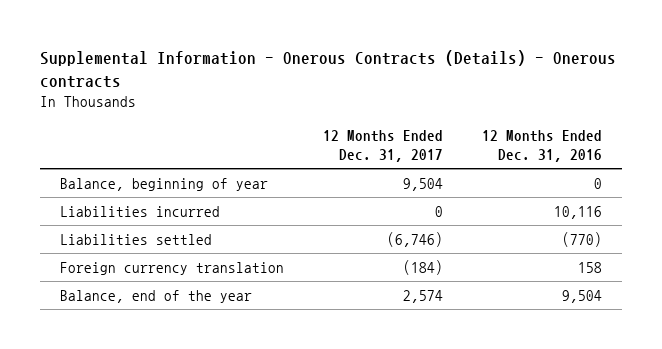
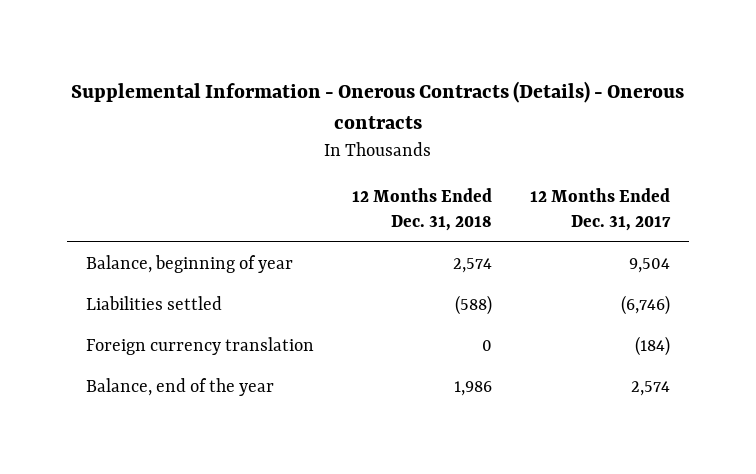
- | 12 Months Ended Dec. 31, 2017 | 12 Months Ended Dec. 31, 2016
+ | 12 Months Ended Dec. 31, 2018 | 12 Months Ended Dec. 31, 2017
- Liabilities incurred | 0 | 10,116

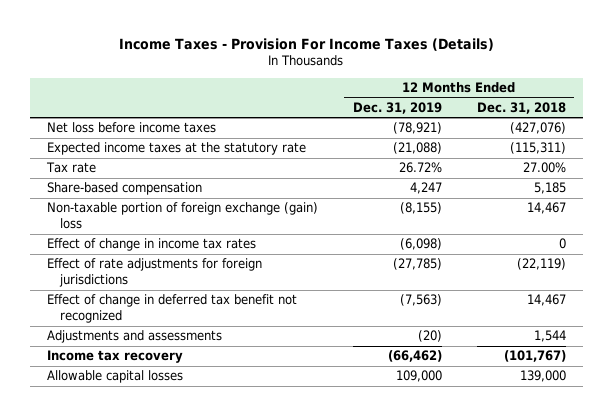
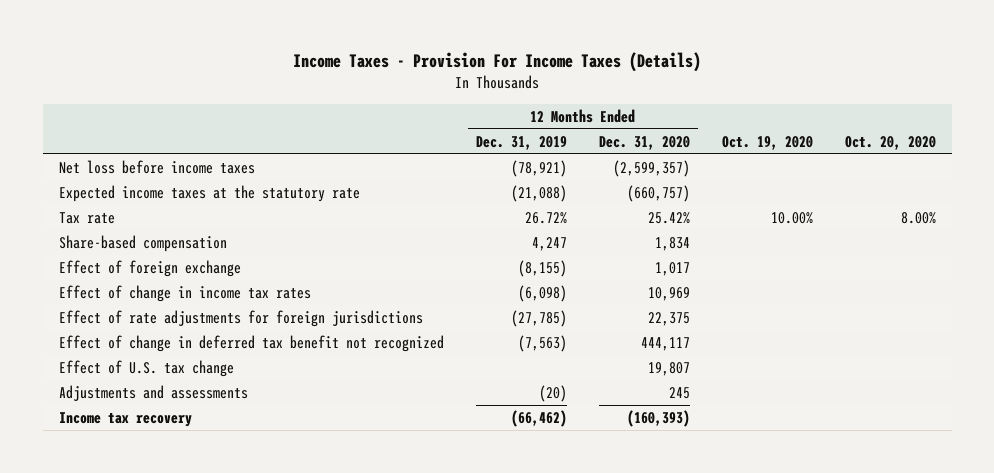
- | 12 Months Ended Dec. 31, 2019 | 12 Months Ended Dec. 31, 2018
+ | 12 Months Ended Dec. 31, 2019 | 12 Months Ended Dec. 31, 2020 | Oct. 19, 2020 | Oct. 20, 2020
- Non-taxable portion of foreign exchange (gain) loss | (8,155) | 14,467
+ Effect of foreign exchange | (8,155) | 1,017 | |
+ Effect of U.S. tax change | | 19,807 | |
- Allowable capital losses | 109,000 | 139,000

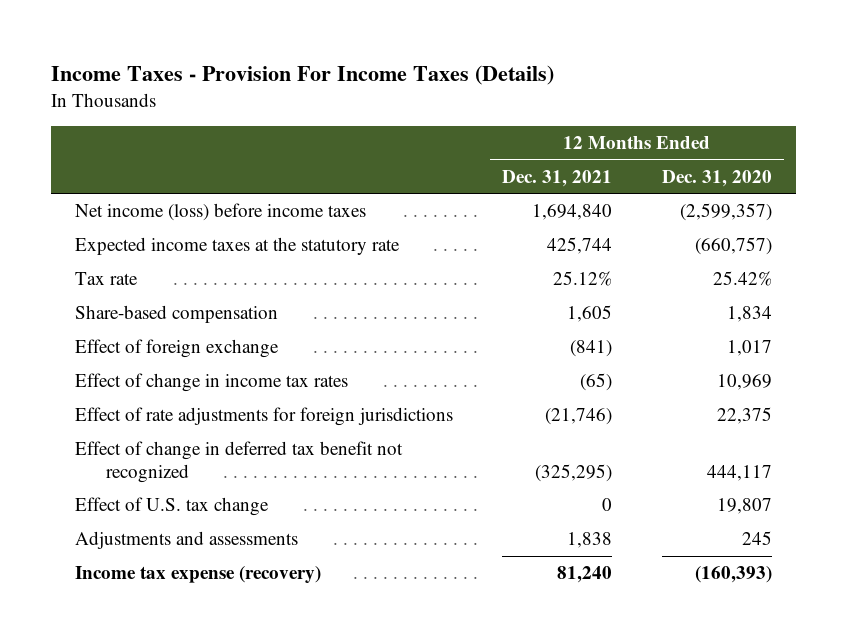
- | 12 Months Ended Dec. 31, 2019 | 12 Months Ended Dec. 31, 2020 | Oct. 19, 2020 | Oct. 20, 2020
+ | 12 Months Ended Dec. 31, 2021 | 12 Months Ended Dec. 31, 2020
- Net loss before income taxes | (78,921) | (2,599,357) | |
+ Net income (loss) before income taxes | 1,694,840 | (2,599,357)
- Income tax recovery | (66,462) | (160,393) | |
+ Income tax expense (recovery) | 81,240 | (160,393)

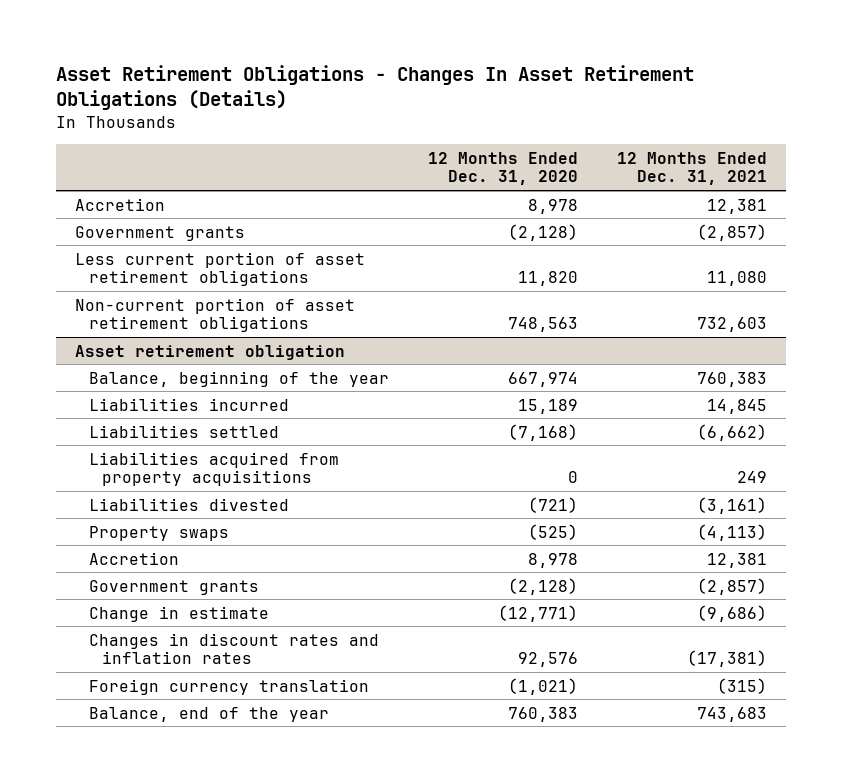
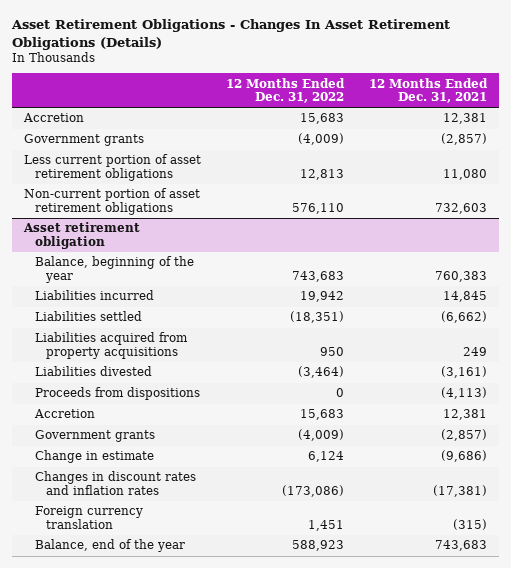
- | 12 Months Ended Dec. 31, 2020 | 12 Months Ended Dec. 31, 2021
+ | 12 Months Ended Dec. 31, 2022 | 12 Months Ended Dec. 31, 2021
@ Asset retirement obligation
- Property swaps | (525) | (4,113)
+ Proceeds from dispositions | 0 | (4,113)

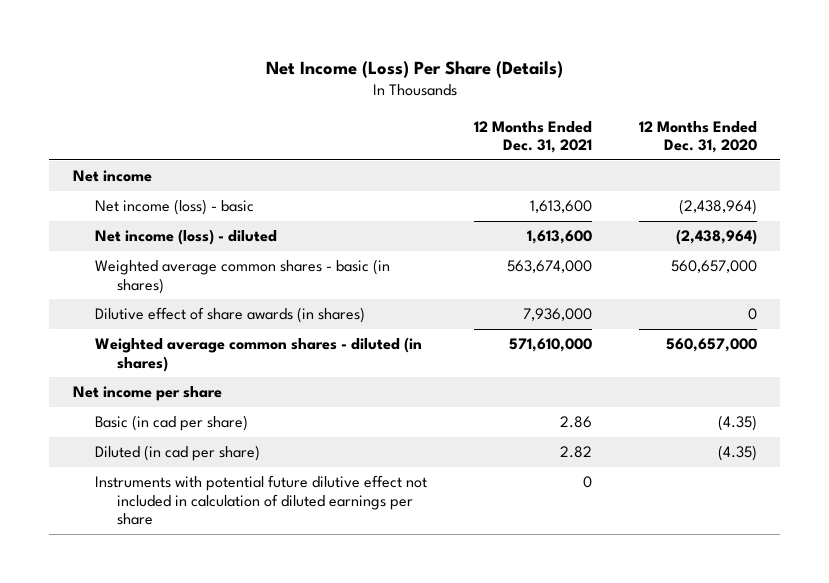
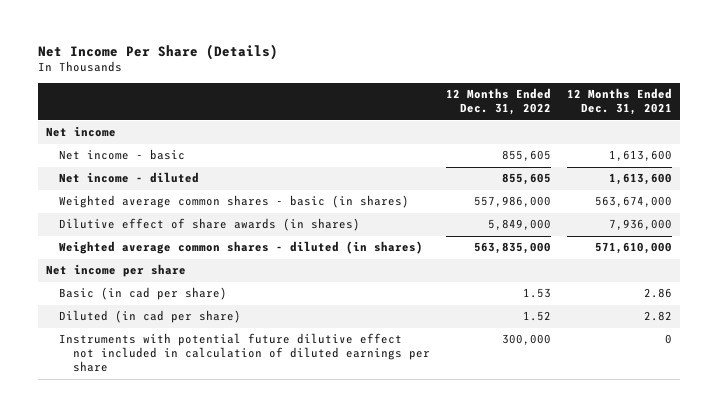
- Net Income (Loss) Per Share (Details)
+ Net Income Per Share (Details)
- | 12 Months Ended Dec. 31, 2021 | 12 Months Ended Dec. 31, 2020
+ | 12 Months Ended Dec. 31, 2022 | 12 Months Ended Dec. 31, 2021
- Net income (loss) - basic | 1,613,600 | (2,438,964)
- Net income (loss) - diluted | 1,613,600 | (2,438,964)
+ Net income - basic | 855,605 | 1,613,600
+ Net income - diluted | 855,605 | 1,613,600

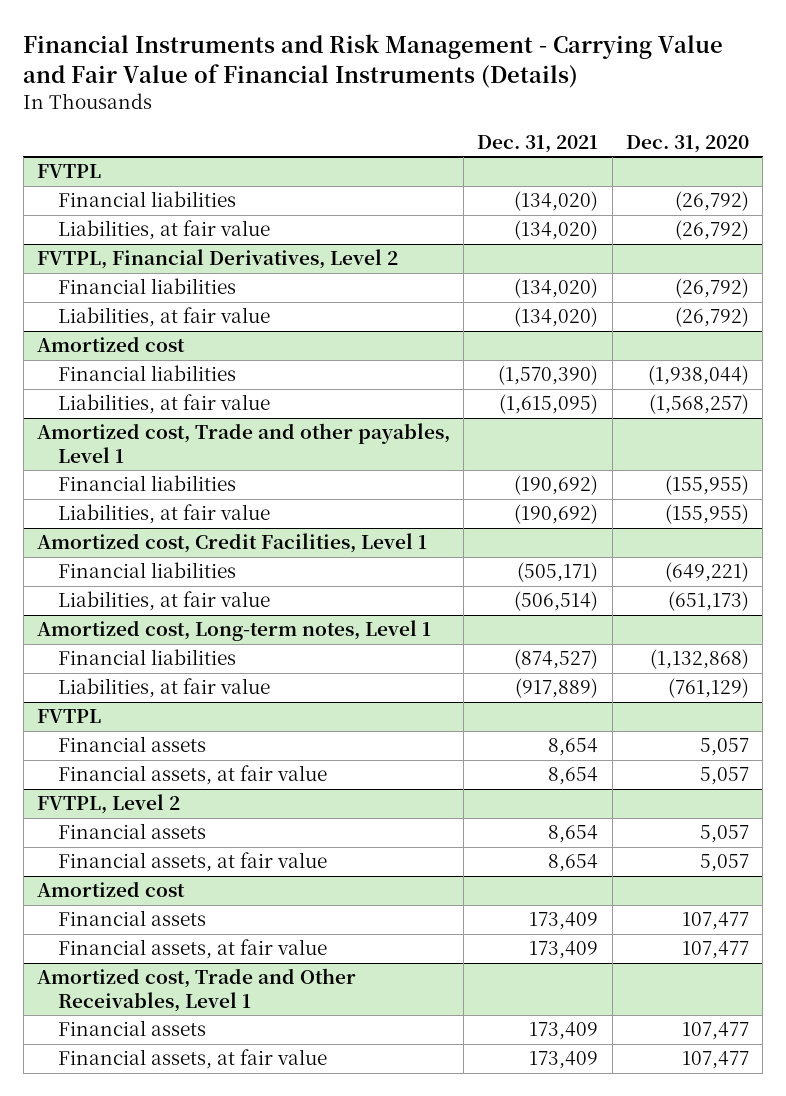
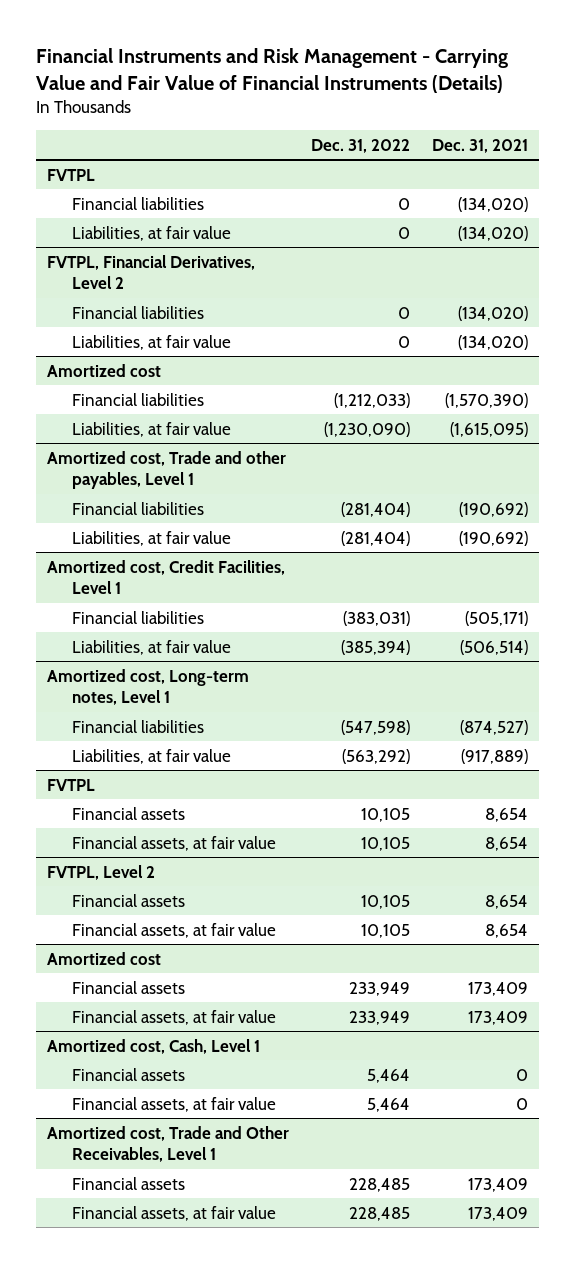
- | Dec. 31, 2021 | Dec. 31, 2020
+ | Dec. 31, 2022 | Dec. 31, 2021
+ Amortized cost, Cash, Level 1
+ Financial assets | 5,464 | 0
+ Financial assets, at fair value | 5,464 | 0

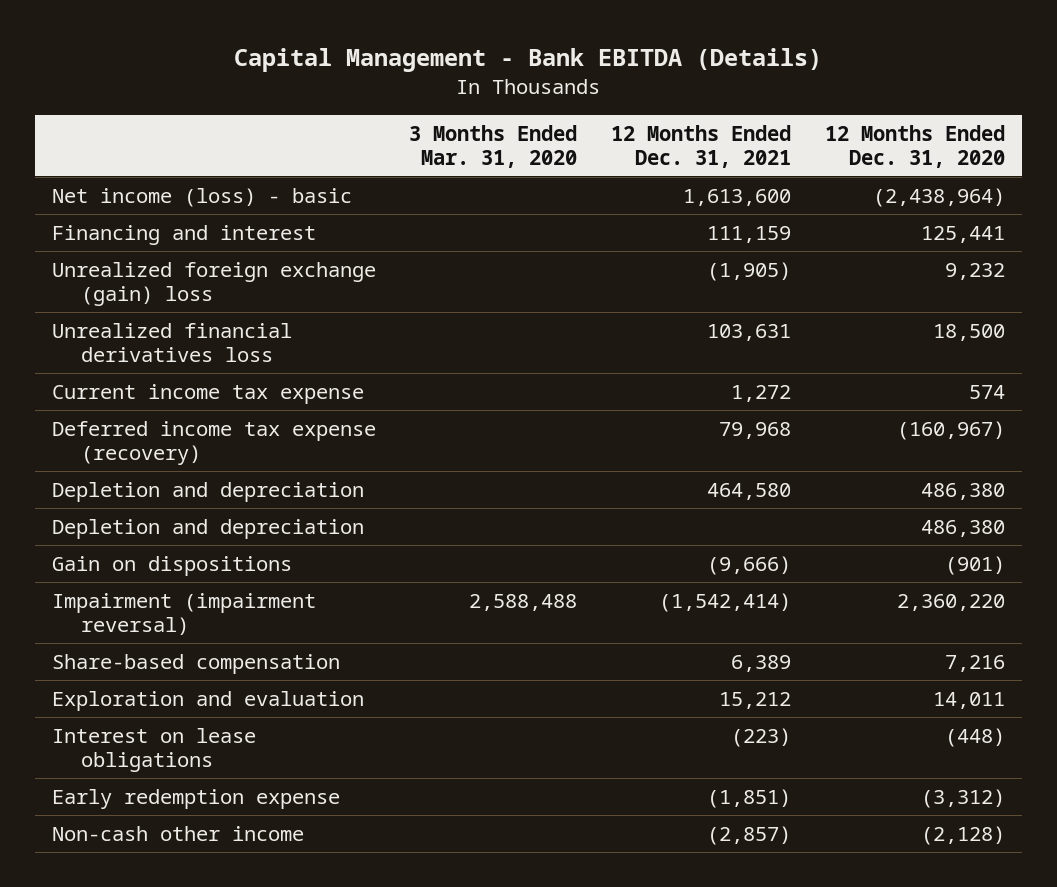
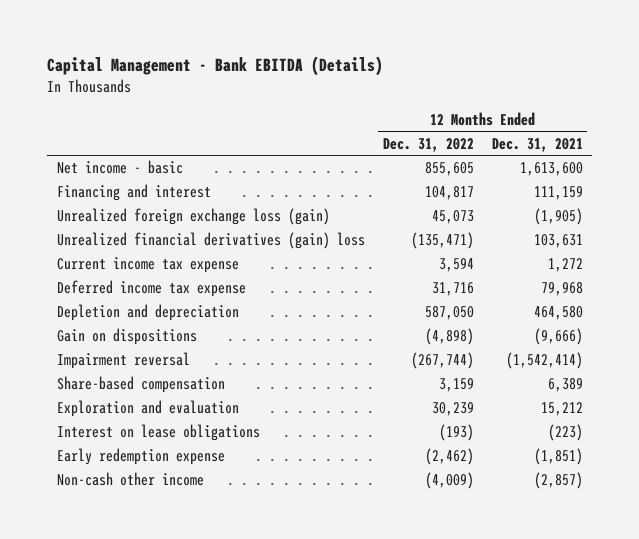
- | 3 Months Ended Mar. 31, 2020 | 12 Months Ended Dec. 31, 2021 | 12 Months Ended Dec. 31, 2020
+ | 12 Months Ended Dec. 31, 2022 | 12 Months Ended Dec. 31, 2021
- Net income (loss) - basic | | 1,613,600 | (2,438,964)
+ Net income - basic | 855,605 | 1,613,600
- Unrealized foreign exchange (gain) loss | | (1,905) | 9,232
- Unrealized financial derivatives loss | | 103,631 | 18,500
+ Unrealized foreign exchange loss (gain) | 45,073 | (1,905)
+ Unrealized financial derivatives (gain) loss | (135,471) | 103,631
- Deferred income tax expense (recovery) | | 79,968 | (160,967)
+ Deferred income tax expense | 31,716 | 79,968
- Depletion and depreciation | | | 486,380
- Impairment (impairment reversal) | 2,588,488 | (1,542,414) | 2,360,220
+ Impairment reversal | (267,744) | (1,542,414)

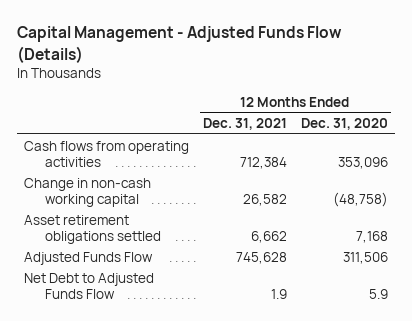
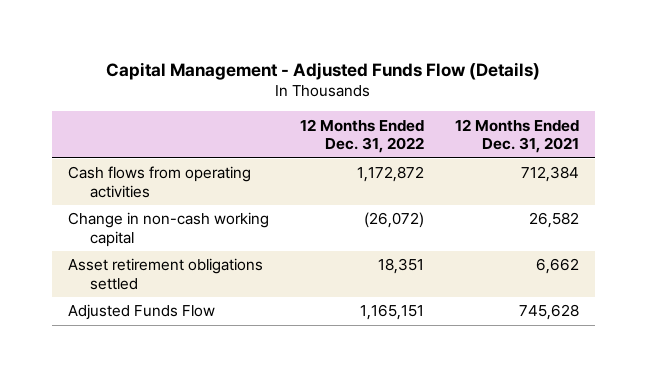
- | 12 Months Ended Dec. 31, 2021 | 12 Months Ended Dec. 31, 2020
+ | 12 Months Ended Dec. 31, 2022 | 12 Months Ended Dec. 31, 2021
- Net Debt to Adjusted Funds Flow | 1.9 | 5.9

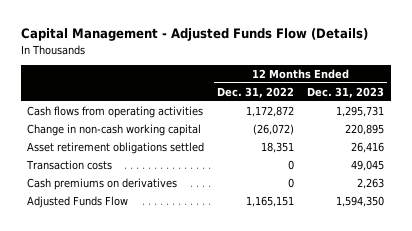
- | 12 Months Ended Dec. 31, 2022 | 12 Months Ended Dec. 31, 2021
+ | 12 Months Ended Dec. 31, 2022 | 12 Months Ended Dec. 31, 2023
+ Transaction costs | 0 | 49,045
+ Cash premiums on derivatives | 0 | 2,263

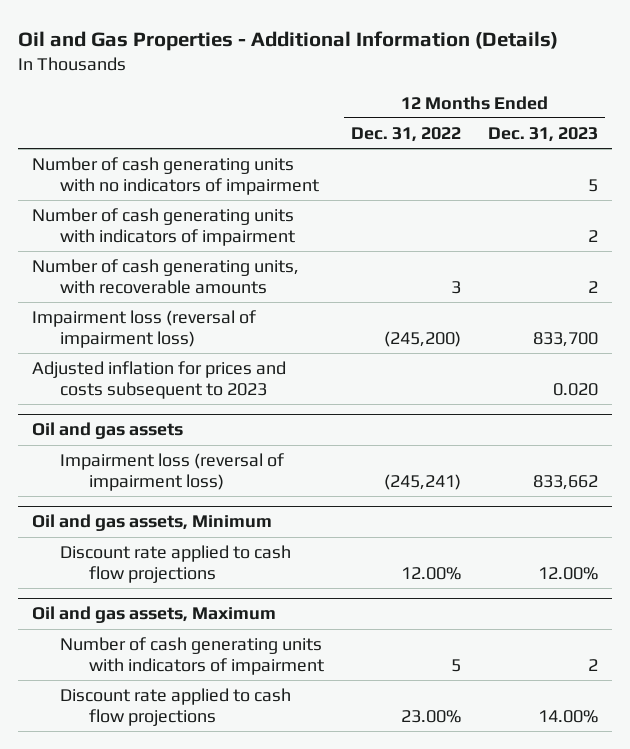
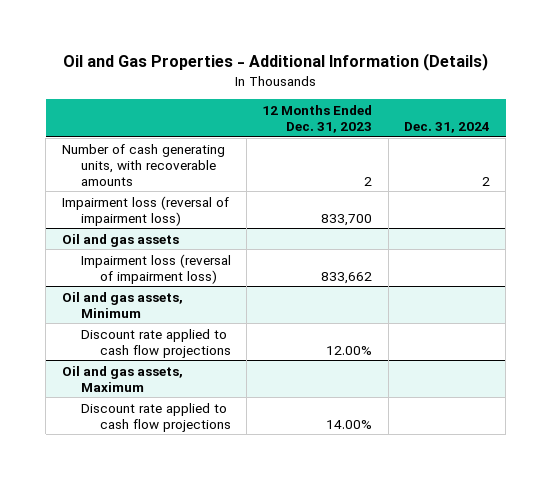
- | 12 Months Ended Dec. 31, 2022 | 12 Months Ended Dec. 31, 2023
+ | 12 Months Ended Dec. 31, 2023 | Dec. 31, 2024
- Number of cash generating units with no indicators of impairment | | 5
- Number of cash generating units with indicators of impairment | | 2
- Adjusted inflation for prices and costs subsequent to 2023 | | 0.020
@ Oil and gas assets, Maximum
- Number of cash generating units with indicators of impairment | 5 | 2

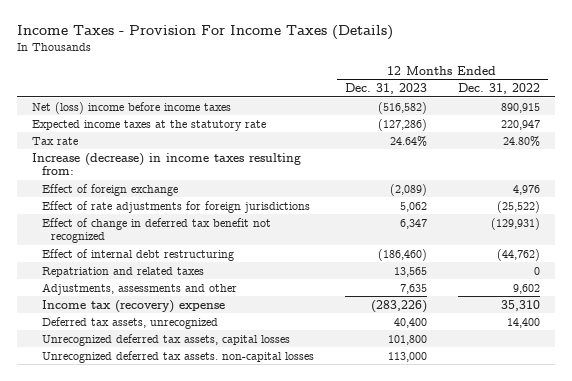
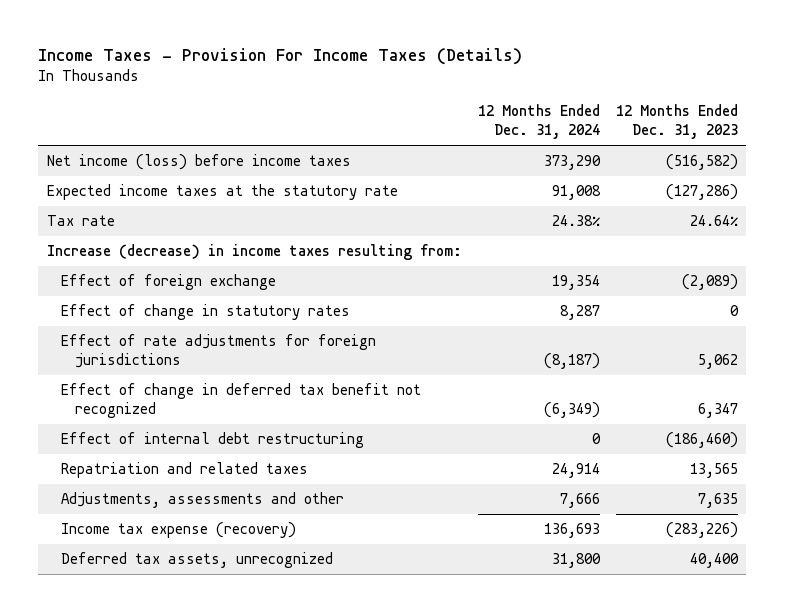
- | 12 Months Ended Dec. 31, 2023 | 12 Months Ended Dec. 31, 2022
+ | 12 Months Ended Dec. 31, 2024 | 12 Months Ended Dec. 31, 2023
- Net (loss) income before income taxes | (516,582) | 890,915
+ Net income (loss) before income taxes | 373,290 | (516,582)
+ Effect of change in statutory rates | 8,287 | 0
- Income tax (recovery) expense | (283,226) | 35,310
+ Income tax expense (recovery) | 136,693 | (283,226)
- Unrecognized deferred tax assets, capital losses | 101,800 |
- Unrecognized deferred tax assets. non-capital losses | 113,000 |

